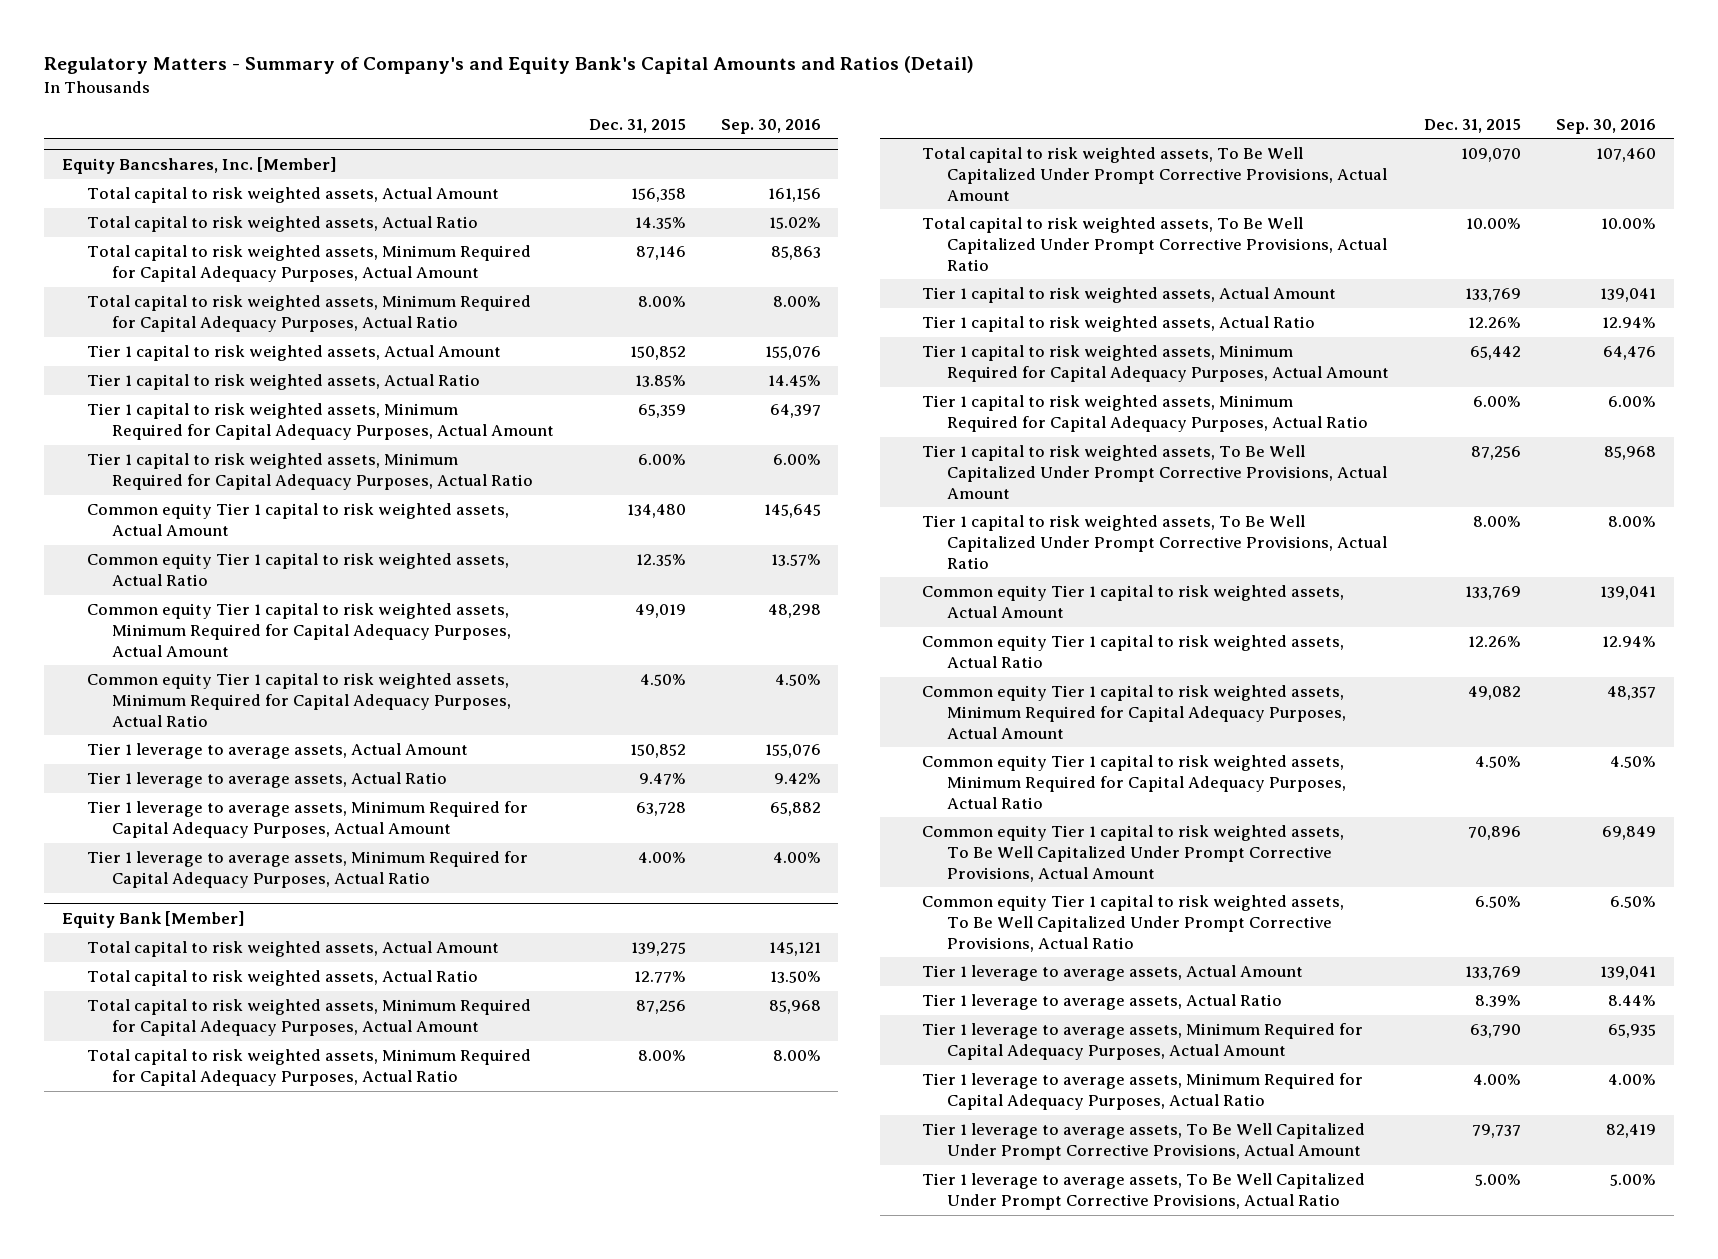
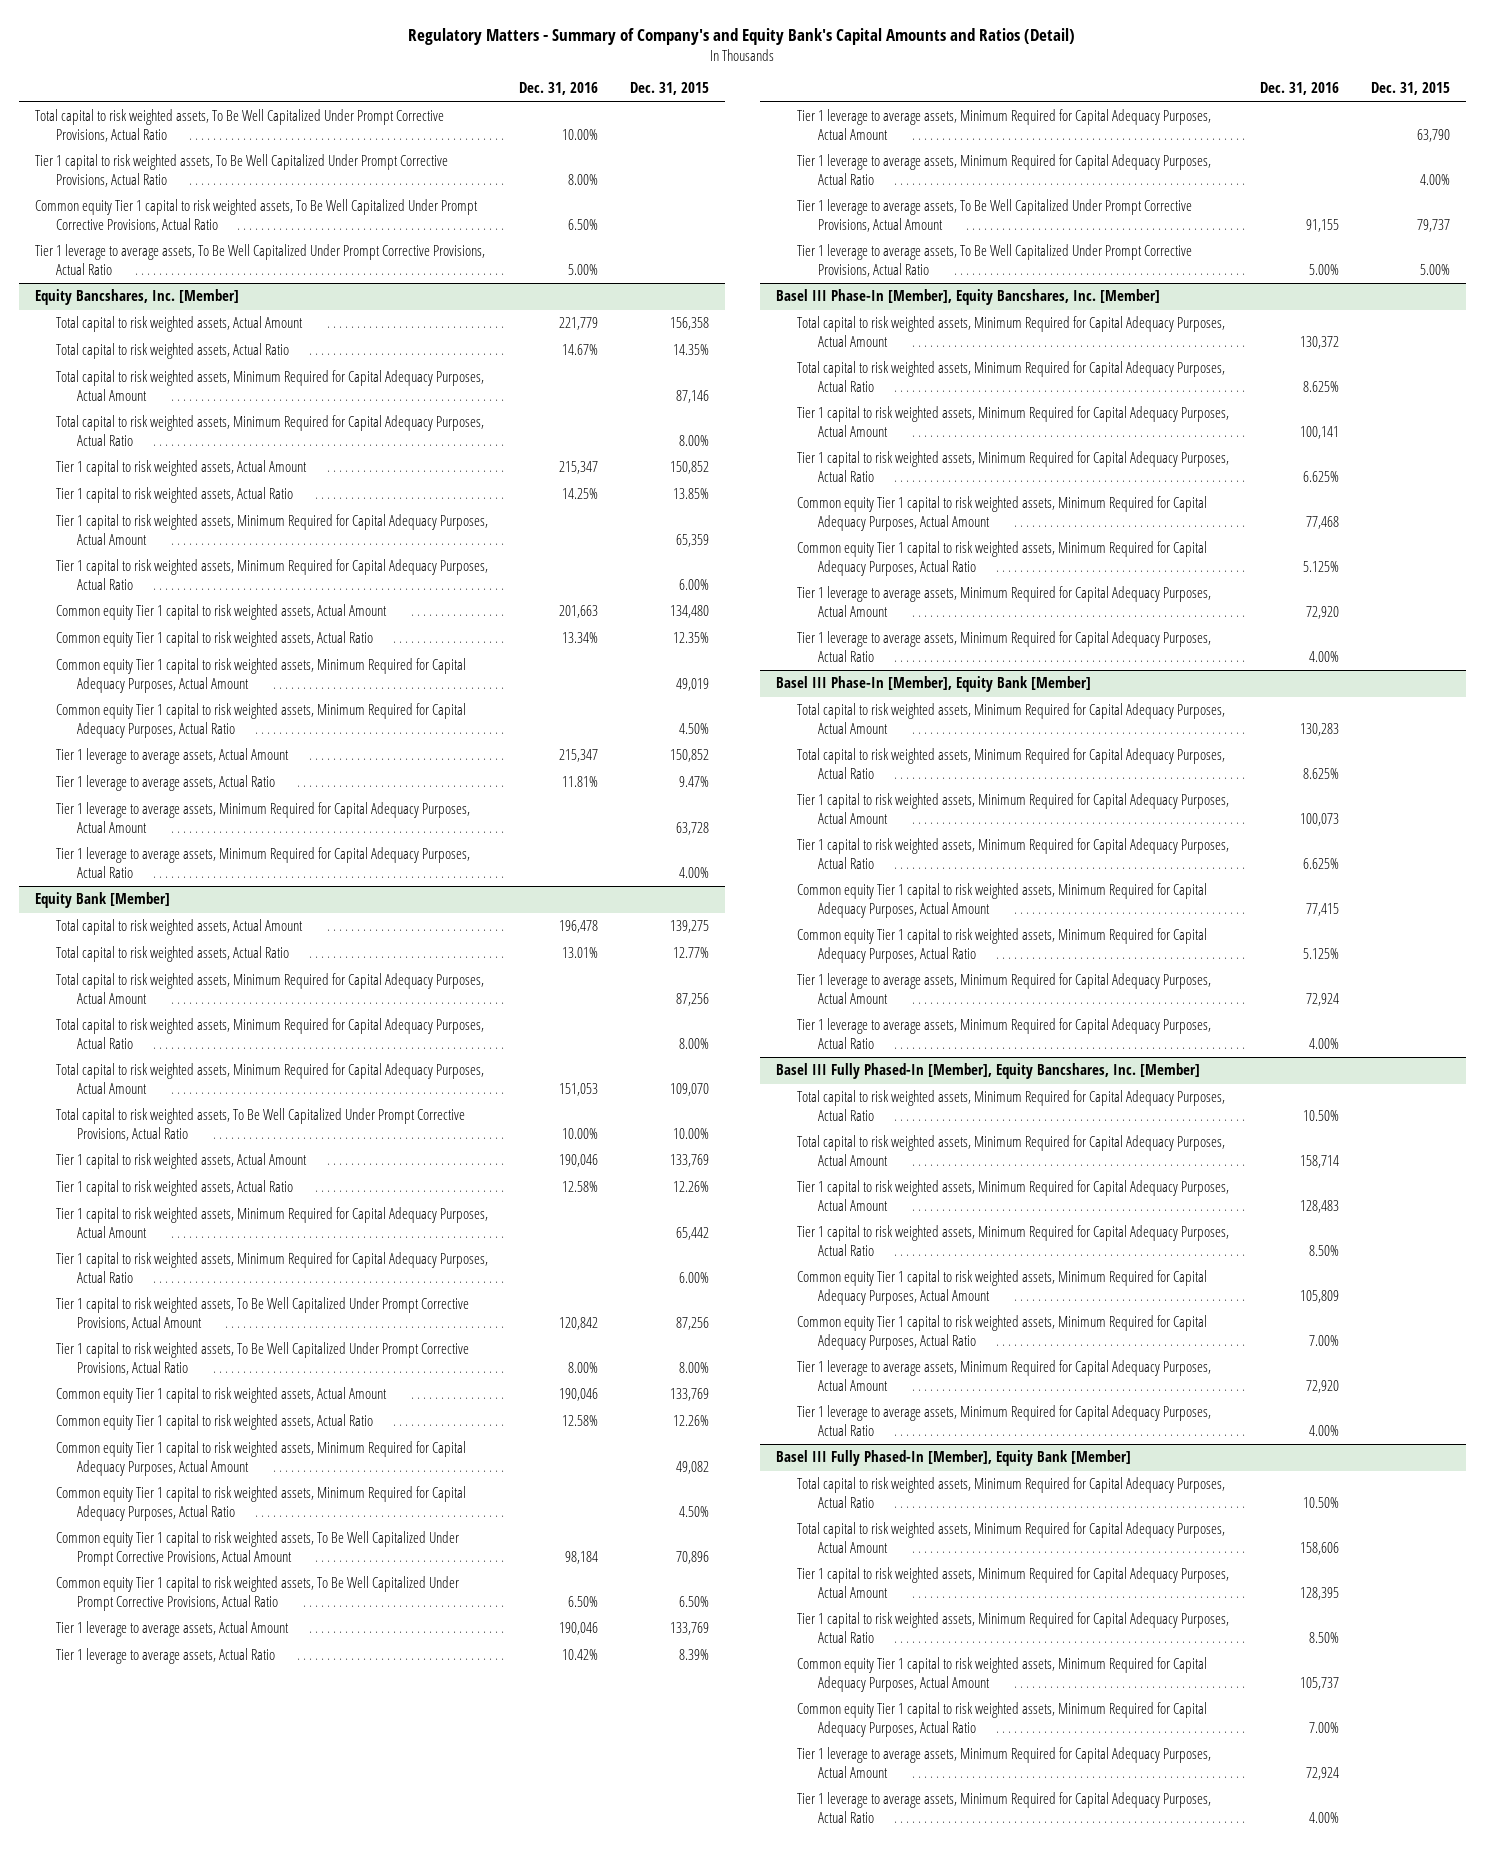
- | Dec. 31, 2015 | Sep. 30, 2016
+ | Dec. 31, 2016 | Dec. 31, 2015
+ Total capital to risk weighted assets, To Be Well Capitalized Under Prompt Corrective Provisions, Actual Ratio | 10.00% |
+ Tier 1 capital to risk weighted assets, To Be Well Capitalized Under Prompt Corrective Provisions, Actual Ratio | 8.00% |
+ Common equity Tier 1 capital to risk weighted assets, To Be Well Capitalized Under Prompt Corrective Provisions, Actual Ratio | 6.50% |
+ Tier 1 leverage to average assets, To Be Well Capitalized Under Prompt Corrective Provisions, Actual Ratio | 5.00% |
@ Equity Bank [Member]
- Total capital to risk weighted assets, To Be Well Capitalized Under Prompt Corrective Provisions, Actual Amount | 109,070 | 107,460
+ Total capital to risk weighted assets, Minimum Required for Capital Adequacy Purposes, Actual Amount | 151,053 | 109,070
+ Basel III Phase-In [Member], Equity Bancshares, Inc. [Member]
+ Total capital to risk weighted assets, Minimum Required for Capital Adequacy Purposes, Actual Amount | 130,372 |
+ Total capital to risk weighted assets, Minimum Required for Capital Adequacy Purposes, Actual Ratio | 8.625% |
+ Tier 1 capital to risk weighted assets, Minimum Required for Capital Adequacy Purposes, Actual Amount | 100,141 |
+ Tier 1 capital to risk weighted assets, Minimum Required for Capital Adequacy Purposes, Actual Ratio | 6.625% |
+ Common equity Tier 1 capital to risk weighted assets, Minimum Required for Capital Adequacy Purposes, Actual Amount | 77,468 |
+ Common equity Tier 1 capital to risk weighted assets, Minimum Required for Capital Adequacy Purposes, Actual Ratio | 5.125% |
+ Tier 1 leverage to average assets, Minimum Required for Capital Adequacy Purposes, Actual Amount | 72,920 |
+ Tier 1 leverage to average assets, Minimum Required for Capital Adequacy Purposes, Actual Ratio | 4.00% |
+ Basel III Phase-In [Member], Equity Bank [Member]
+ Total capital to risk weighted assets, Minimum Required for Capital Adequacy Purposes, Actual Amount | 130,283 |
+ Total capital to risk weighted assets, Minimum Required for Capital Adequacy Purposes, Actual Ratio | 8.625% |
+ Tier 1 capital to risk weighted assets, Minimum Required for Capital Adequacy Purposes, Actual Amount | 100,073 |
+ Tier 1 capital to risk weighted assets, Minimum Required for Capital Adequacy Purposes, Actual Ratio | 6.625% |
+ Common equity Tier 1 capital to risk weighted assets, Minimum Required for Capital Adequacy Purposes, Actual Amount | 77,415 |
+ Common equity Tier 1 capital to risk weighted assets, Minimum Required for Capital Adequacy Purposes, Actual Ratio | 5.125% |
+ Tier 1 leverage to average assets, Minimum Required for Capital Adequacy Purposes, Actual Amount | 72,924 |
+ Tier 1 leverage to average assets, Minimum Required for Capital Adequacy Purposes, Actual Ratio | 4.00% |
+ Basel III Fully Phased-In [Member], Equity Bancshares, Inc. [Member]
+ Total capital to risk weighted assets, Minimum Required for Capital Adequacy Purposes, Actual Ratio | 10.50% |
+ Total capital to risk weighted assets, Minimum Required for Capital Adequacy Purposes, Actual Amount | 158,714 |
+ Tier 1 capital to risk weighted assets, Minimum Required for Capital Adequacy Purposes, Actual Amount | 128,483 |
+ Tier 1 capital to risk weighted assets, Minimum Required for Capital Adequacy Purposes, Actual Ratio | 8.50% |
+ Common equity Tier 1 capital to risk weighted assets, Minimum Required for Capital Adequacy Purposes, Actual Amount | 105,809 |
+ Common equity Tier 1 capital to risk weighted assets, Minimum Required for Capital Adequacy Purposes, Actual Ratio | 7.00% |
+ Tier 1 leverage to average assets, Minimum Required for Capital Adequacy Purposes, Actual Amount | 72,920 |
+ Tier 1 leverage to average assets, Minimum Required for Capital Adequacy Purposes, Actual Ratio | 4.00% |
+ Basel III Fully Phased-In [Member], Equity Bank [Member]
+ Total capital to risk weighted assets, Minimum Required for Capital Adequacy Purposes, Actual Ratio | 10.50% |
+ Total capital to risk weighted assets, Minimum Required for Capital Adequacy Purposes, Actual Amount | 158,606 |
+ Tier 1 capital to risk weighted assets, Minimum Required for Capital Adequacy Purposes, Actual Amount | 128,395 |
+ Tier 1 capital to risk weighted assets, Minimum Required for Capital Adequacy Purposes, Actual Ratio | 8.50% |
+ Common equity Tier 1 capital to risk weighted assets, Minimum Required for Capital Adequacy Purposes, Actual Amount | 105,737 |
+ Common equity Tier 1 capital to risk weighted assets, Minimum Required for Capital Adequacy Purposes, Actual Ratio | 7.00% |
+ Tier 1 leverage to average assets, Minimum Required for Capital Adequacy Purposes, Actual Amount | 72,924 |
+ Tier 1 leverage to average assets, Minimum Required for Capital Adequacy Purposes, Actual Ratio | 4.00% |

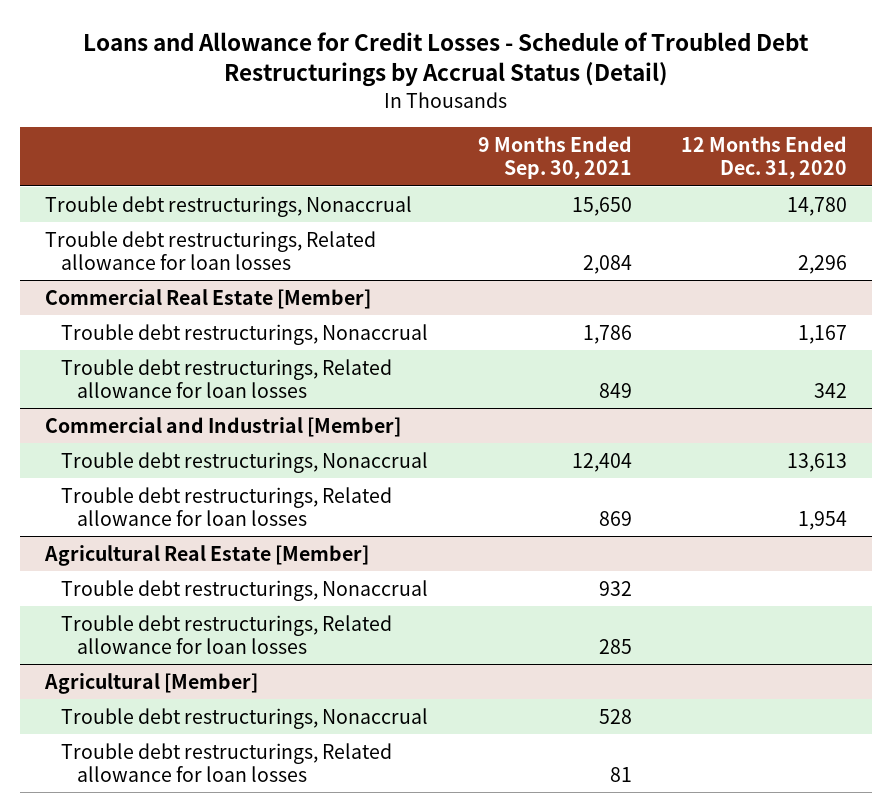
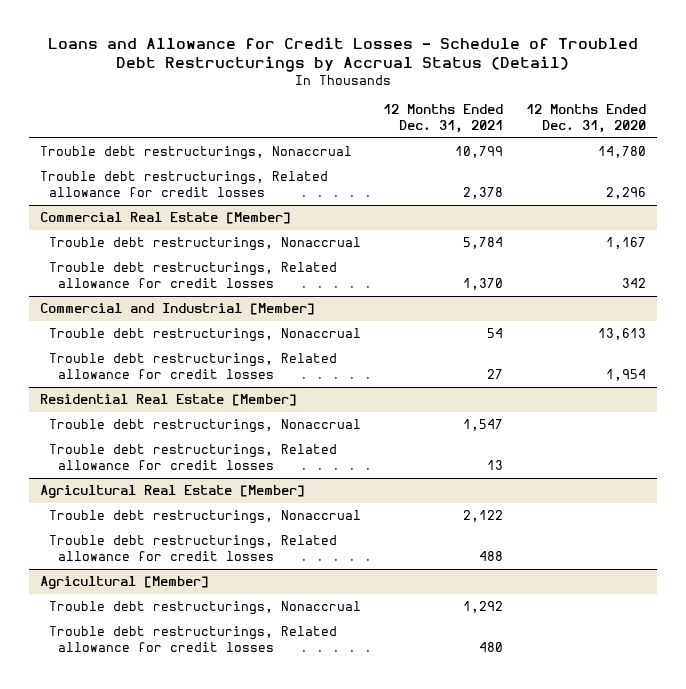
- | 9 Months Ended Sep. 30, 2021 | 12 Months Ended Dec. 31, 2020
+ | 12 Months Ended Dec. 31, 2021 | 12 Months Ended Dec. 31, 2020
- Trouble debt restructurings, Related allowance for loan losses | 2,084 | 2,296
+ Trouble debt restructurings, Related allowance for credit losses | 2,378 | 2,296
@ Commercial Real Estate [Member]
- Trouble debt restructurings, Related allowance for loan losses | 849 | 342
+ Trouble debt restructurings, Related allowance for credit losses | 1,370 | 342
@ Commercial and Industrial [Member]
- Trouble debt restructurings, Related allowance for loan losses | 869 | 1,954
+ Trouble debt restructurings, Related allowance for credit losses | 27 | 1,954
+ Residential Real Estate [Member]
+ Trouble debt restructurings, Nonaccrual | 1,547 |
+ Trouble debt restructurings, Related allowance for credit losses | 13 |
@ Agricultural Real Estate [Member]
- Trouble debt restructurings, Related allowance for loan losses | 285 |
+ Trouble debt restructurings, Related allowance for credit losses | 488 |
@ Agricultural [Member]
- Trouble debt restructurings, Related allowance for loan losses | 81 |
+ Trouble debt restructurings, Related allowance for credit losses | 480 |

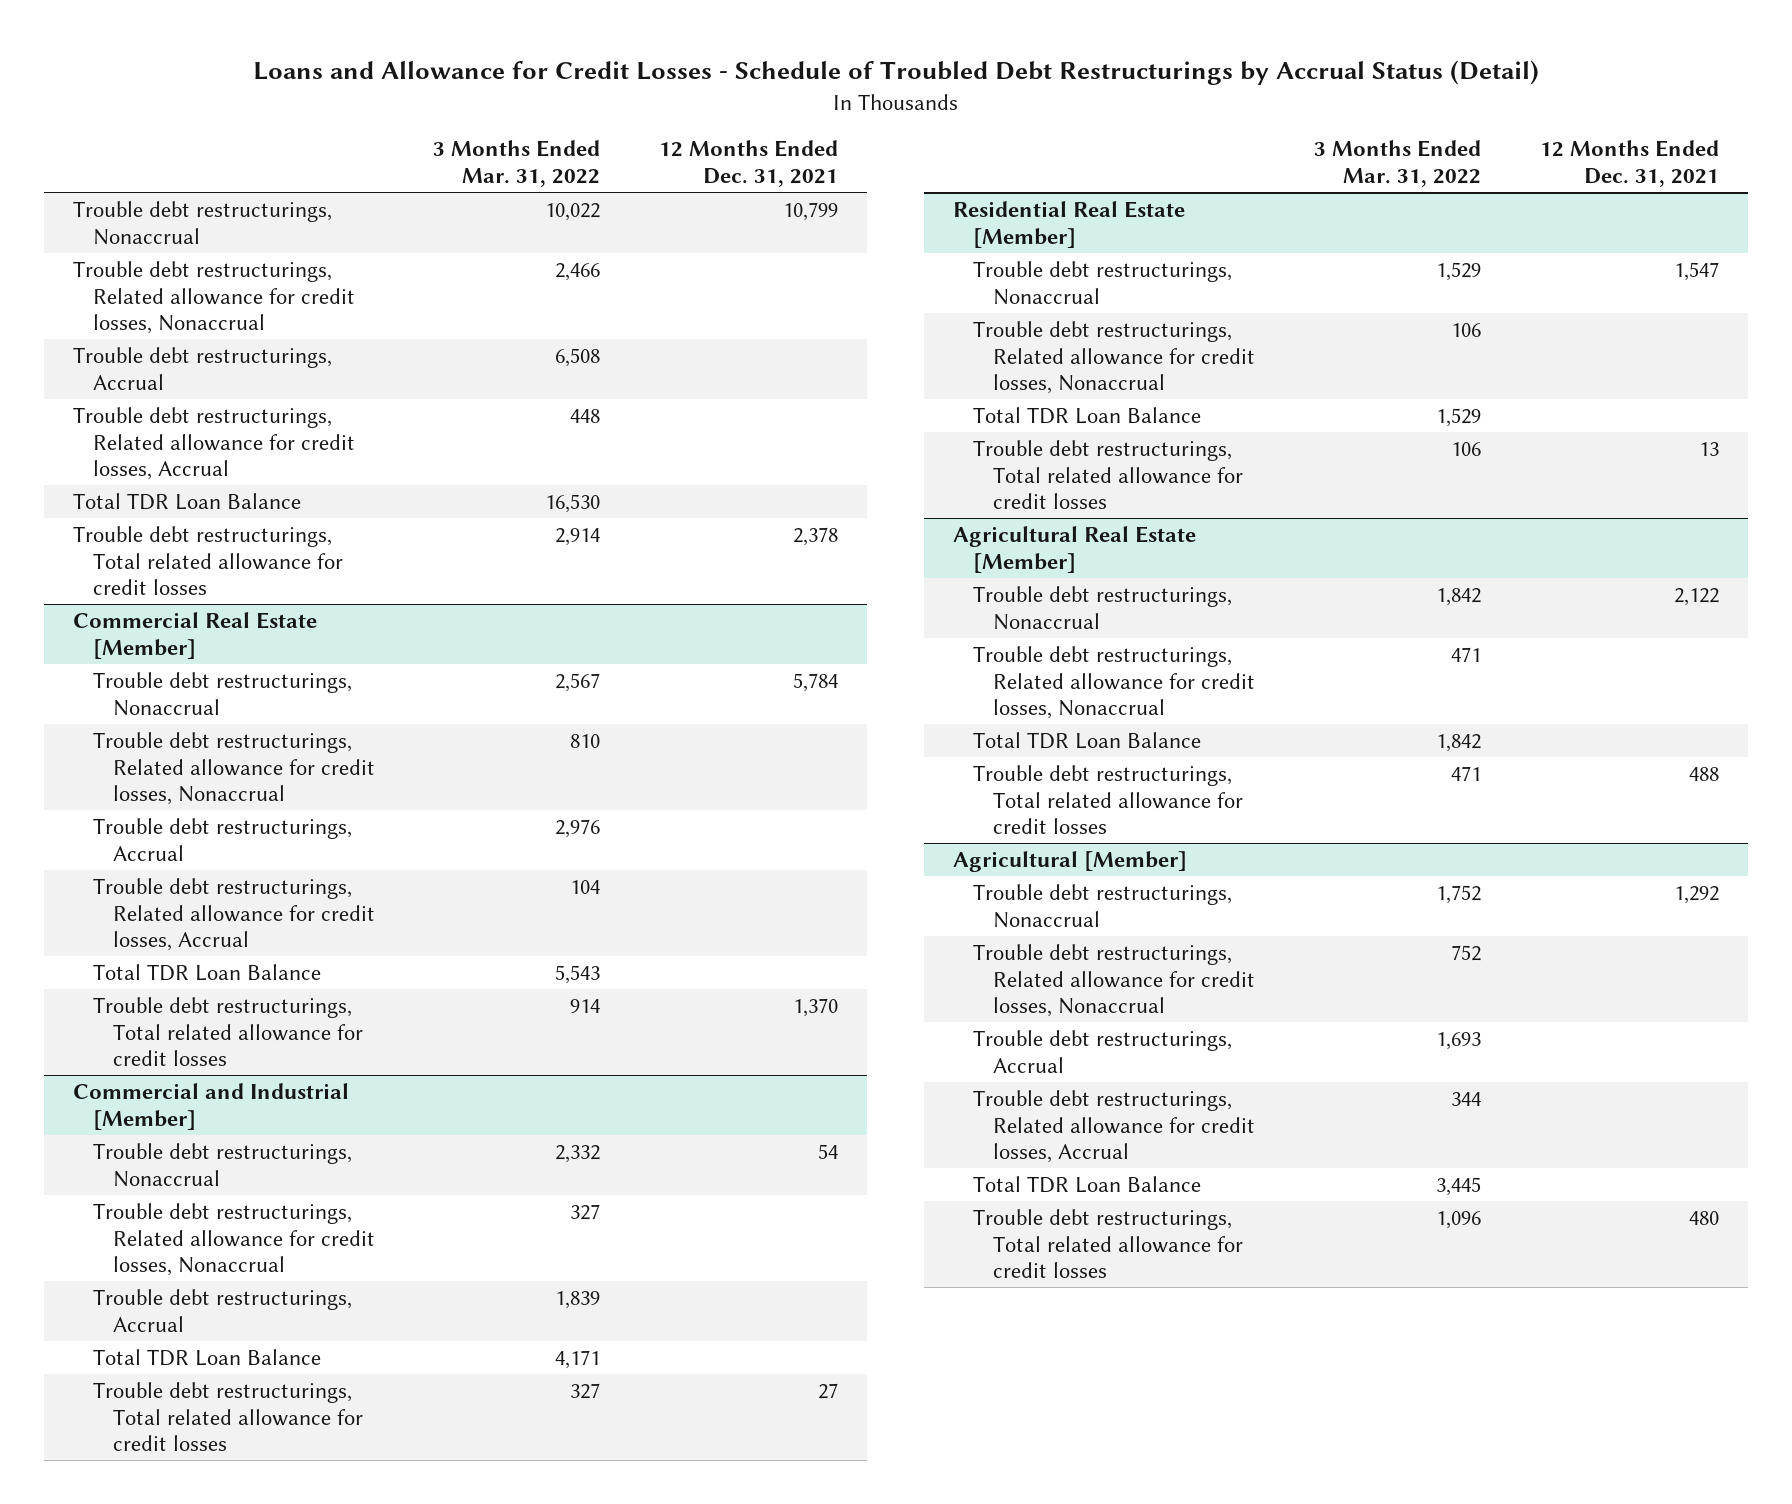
- | 12 Months Ended Dec. 31, 2021 | 12 Months Ended Dec. 31, 2020
+ | 3 Months Ended Mar. 31, 2022 | 12 Months Ended Dec. 31, 2021
- Trouble debt restructurings, Related allowance for credit losses | 2,378 | 2,296
+ Trouble debt restructurings, Related allowance for credit losses, Nonaccrual | 2,466 |
+ Trouble debt restructurings, Accrual | 6,508 |
+ Trouble debt restructurings, Related allowance for credit losses, Accrual | 448 |
+ Total TDR Loan Balance | 16,530 |
+ Trouble debt restructurings, Total related allowance for credit losses | 2,914 | 2,378
@ Commercial Real Estate [Member]
- Trouble debt restructurings, Related allowance for credit losses | 1,370 | 342
+ Trouble debt restructurings, Related allowance for credit losses, Nonaccrual | 810 |
+ Trouble debt restructurings, Accrual | 2,976 |
+ Trouble debt restructurings, Related allowance for credit losses, Accrual | 104 |
+ Total TDR Loan Balance | 5,543 |
+ Trouble debt restructurings, Total related allowance for credit losses | 914 | 1,370
@ Commercial and Industrial [Member]
- Trouble debt restructurings, Related allowance for credit losses | 27 | 1,954
+ Trouble debt restructurings, Related allowance for credit losses, Nonaccrual | 327 |
+ Trouble debt restructurings, Accrual | 1,839 |
+ Total TDR Loan Balance | 4,171 |
+ Trouble debt restructurings, Total related allowance for credit losses | 327 | 27
@ Residential Real Estate [Member]
- Trouble debt restructurings, Related allowance for credit losses | 13 |
+ Trouble debt restructurings, Related allowance for credit losses, Nonaccrual | 106 |
+ Total TDR Loan Balance | 1,529 |
+ Trouble debt restructurings, Total related allowance for credit losses | 106 | 13
@ Agricultural Real Estate [Member]
- Trouble debt restructurings, Related allowance for credit losses | 488 |
+ Trouble debt restructurings, Related allowance for credit losses, Nonaccrual | 471 |
+ Total TDR Loan Balance | 1,842 |
+ Trouble debt restructurings, Total related allowance for credit losses | 471 | 488
@ Agricultural [Member]
- Trouble debt restructurings, Related allowance for credit losses | 480 |
+ Trouble debt restructurings, Related allowance for credit losses, Nonaccrual | 752 |
+ Trouble debt restructurings, Accrual | 1,693 |
+ Trouble debt restructurings, Related allowance for credit losses, Accrual | 344 |
+ Total TDR Loan Balance | 3,445 |
+ Trouble debt restructurings, Total related allowance for credit losses | 1,096 | 480

